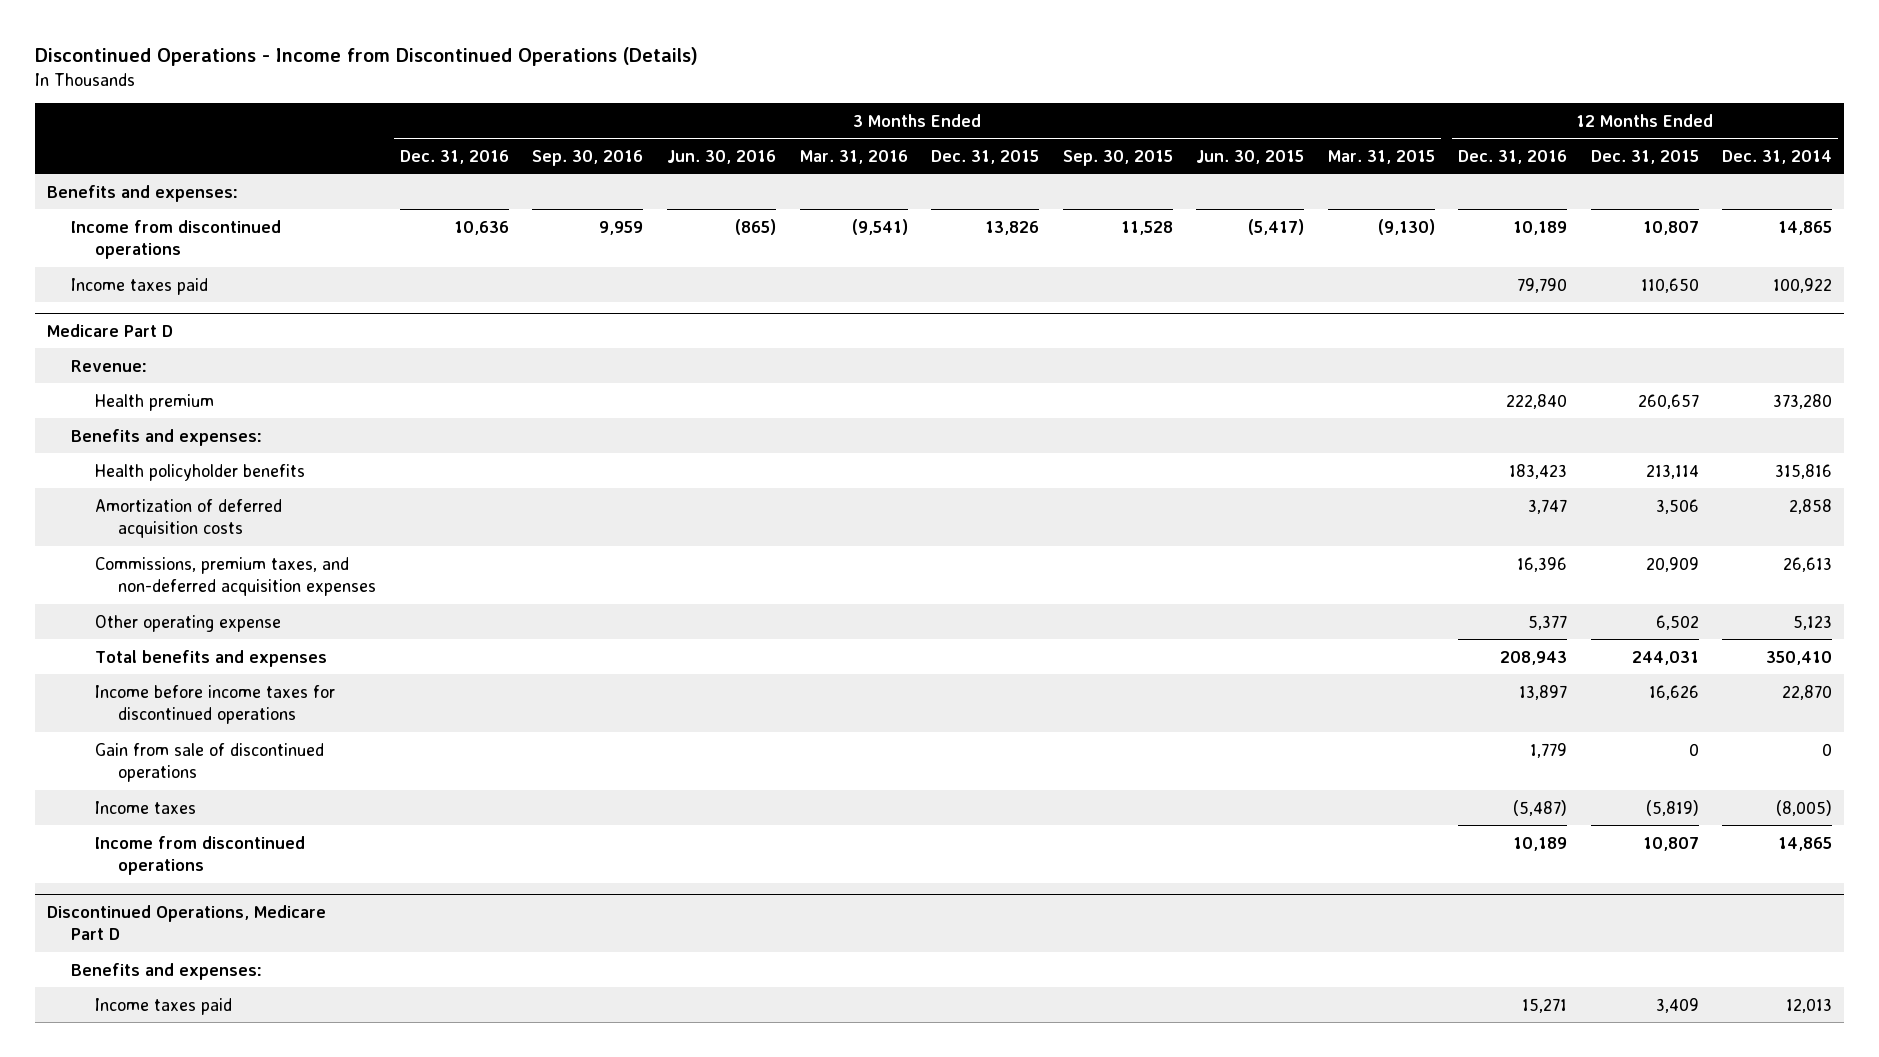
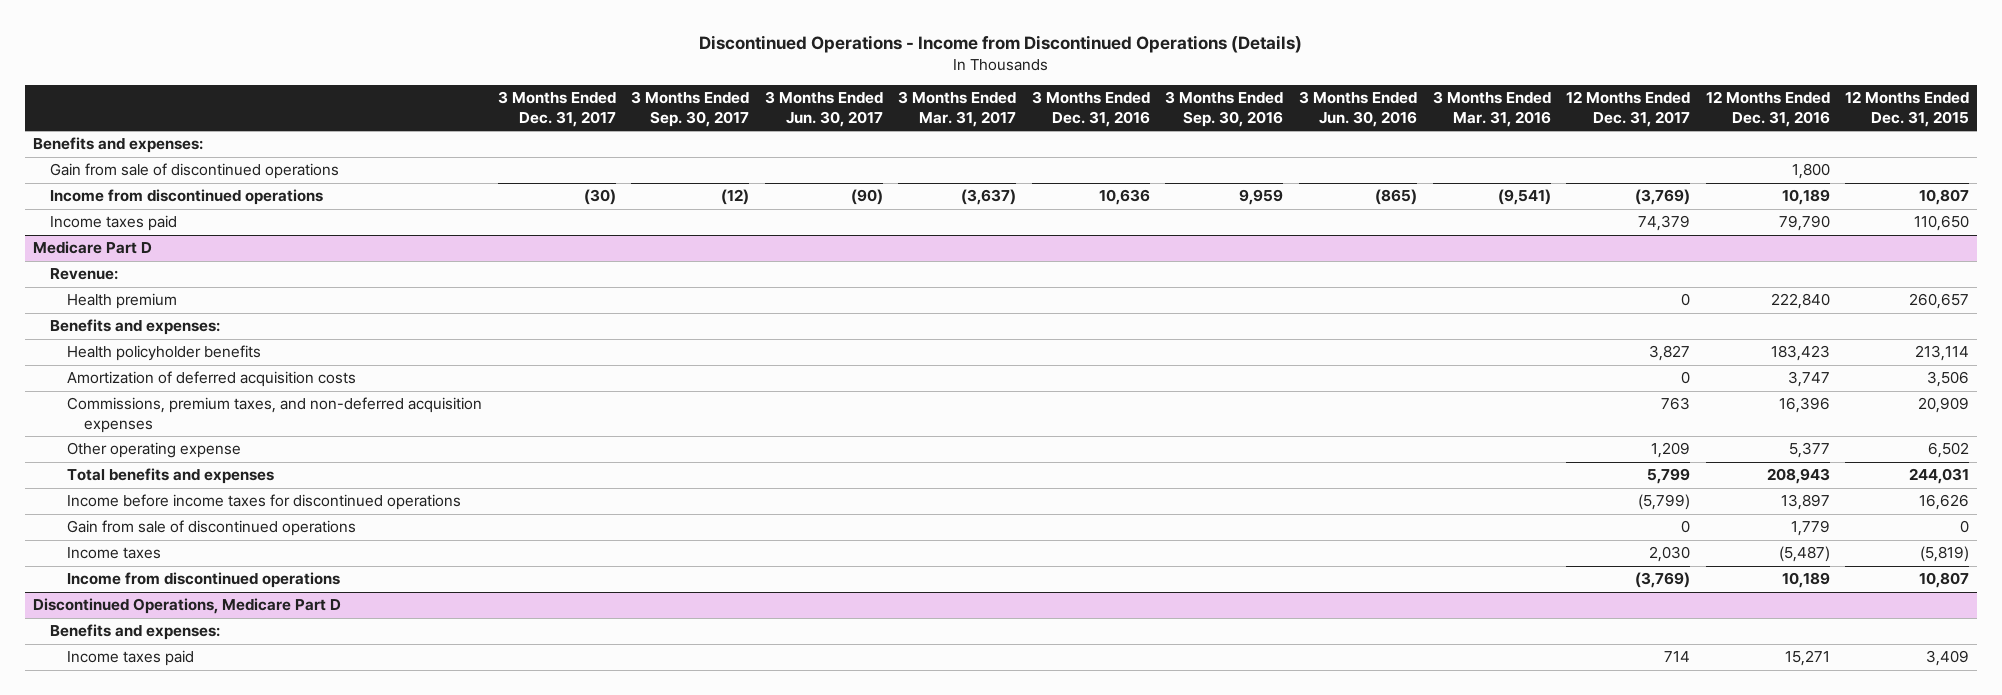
- | 3 Months Ended Dec. 31, 2016 | 3 Months Ended Sep. 30, 2016 | 3 Months Ended Jun. 30, 2016 | 3 Months Ended Mar. 31, 2016 | 3 Months Ended Dec. 31, 2015 | 3 Months Ended Sep. 30, 2015 | 3 Months Ended Jun. 30, 2015 | 3 Months Ended Mar. 31, 2015 | 12 Months Ended Dec. 31, 2016 | 12 Months Ended Dec. 31, 2015 | 12 Months Ended Dec. 31, 2014
+ | 3 Months Ended Dec. 31, 2017 | 3 Months Ended Sep. 30, 2017 | 3 Months Ended Jun. 30, 2017 | 3 Months Ended Mar. 31, 2017 | 3 Months Ended Dec. 31, 2016 | 3 Months Ended Sep. 30, 2016 | 3 Months Ended Jun. 30, 2016 | 3 Months Ended Mar. 31, 2016 | 12 Months Ended Dec. 31, 2017 | 12 Months Ended Dec. 31, 2016 | 12 Months Ended Dec. 31, 2015
+ Gain from sale of discontinued operations | | | | | | | | | | 1,800 |

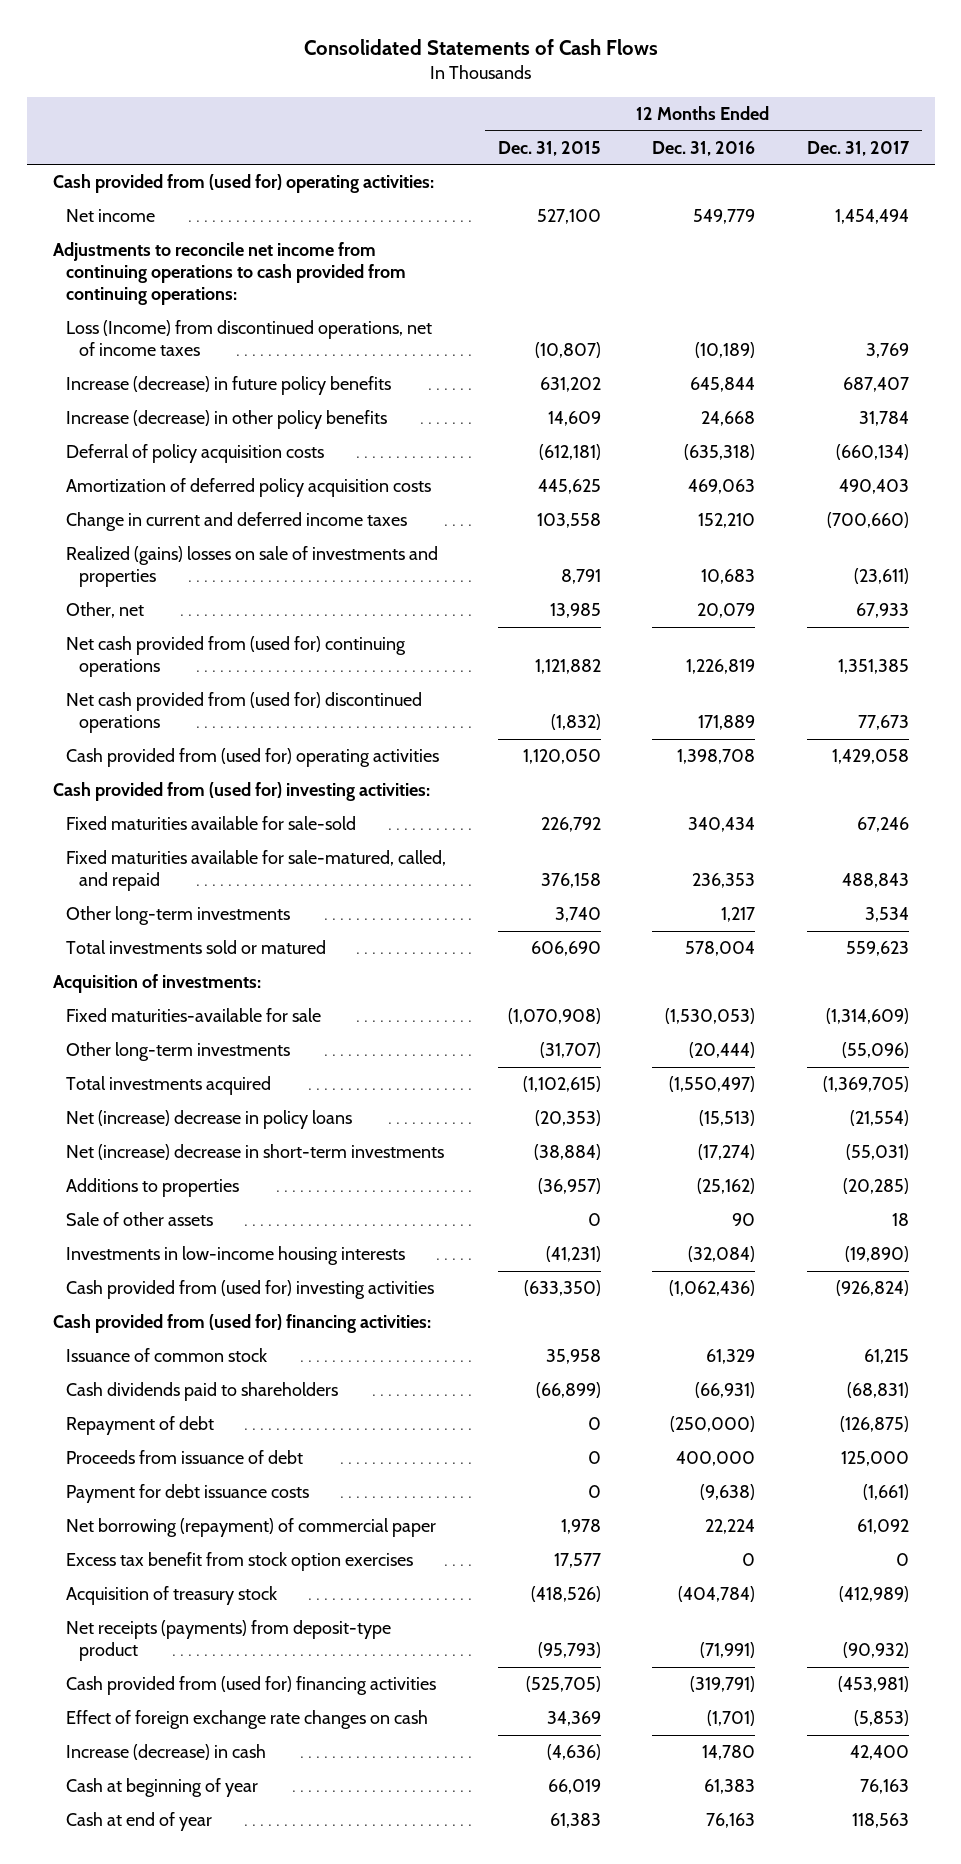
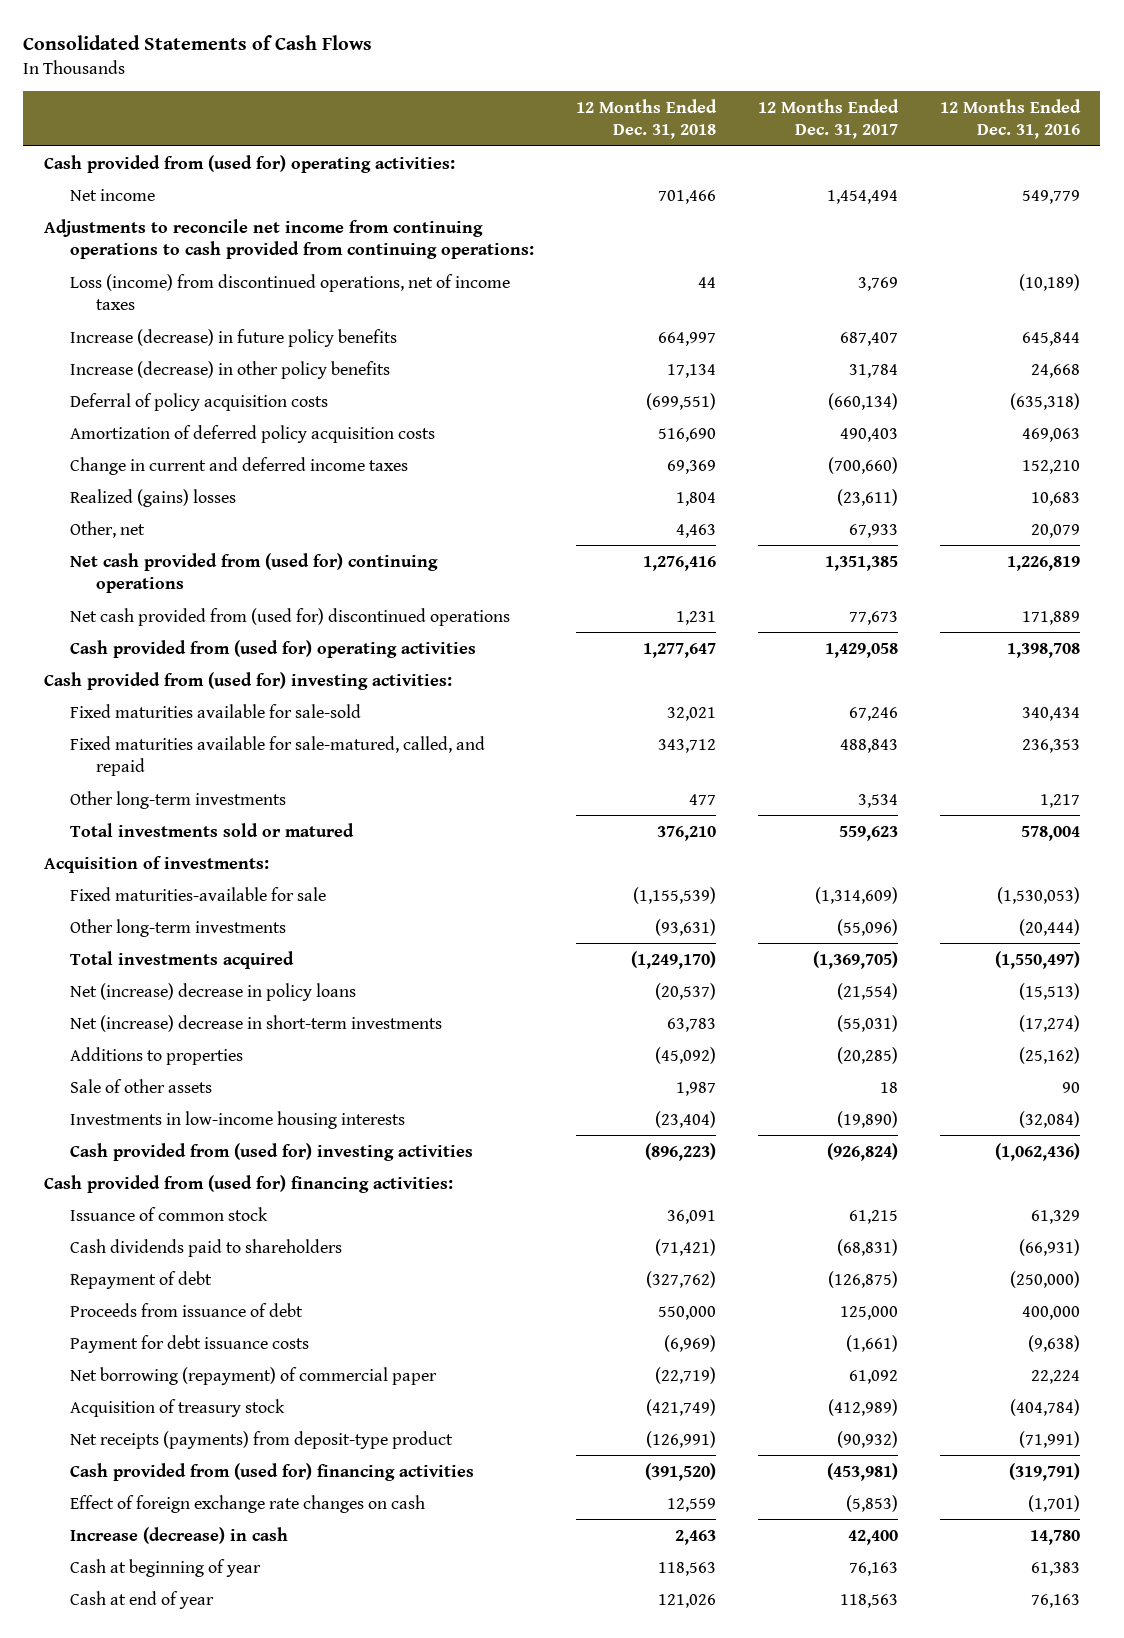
- | 12 Months Ended Dec. 31, 2015 | 12 Months Ended Dec. 31, 2016 | 12 Months Ended Dec. 31, 2017
+ | 12 Months Ended Dec. 31, 2018 | 12 Months Ended Dec. 31, 2017 | 12 Months Ended Dec. 31, 2016
- Loss (Income) from discontinued operations, net of income taxes | (10,807) | (10,189) | 3,769
+ Loss (income) from discontinued operations, net of income taxes | 44 | 3,769 | (10,189)
- Realized (gains) losses on sale of investments and properties | 8,791 | 10,683 | (23,611)
+ Realized (gains) losses | 1,804 | (23,611) | 10,683
- Excess tax benefit from stock option exercises | 17,577 | 0 | 0

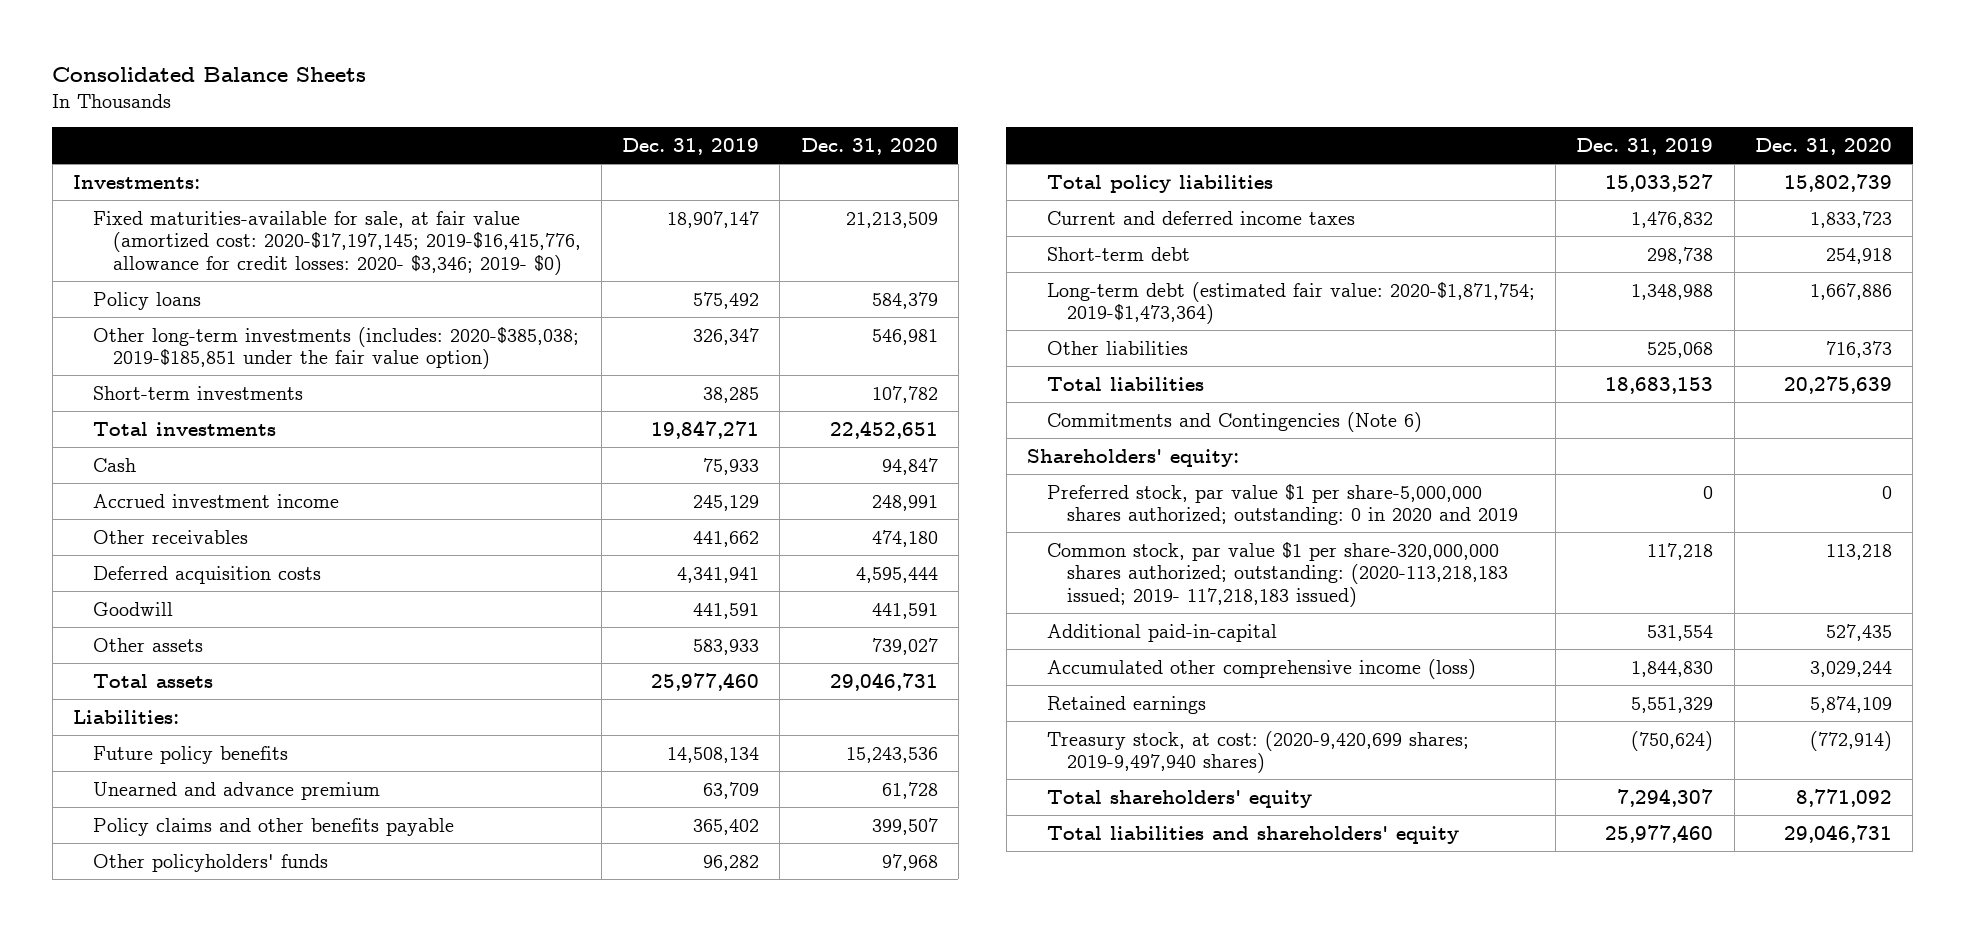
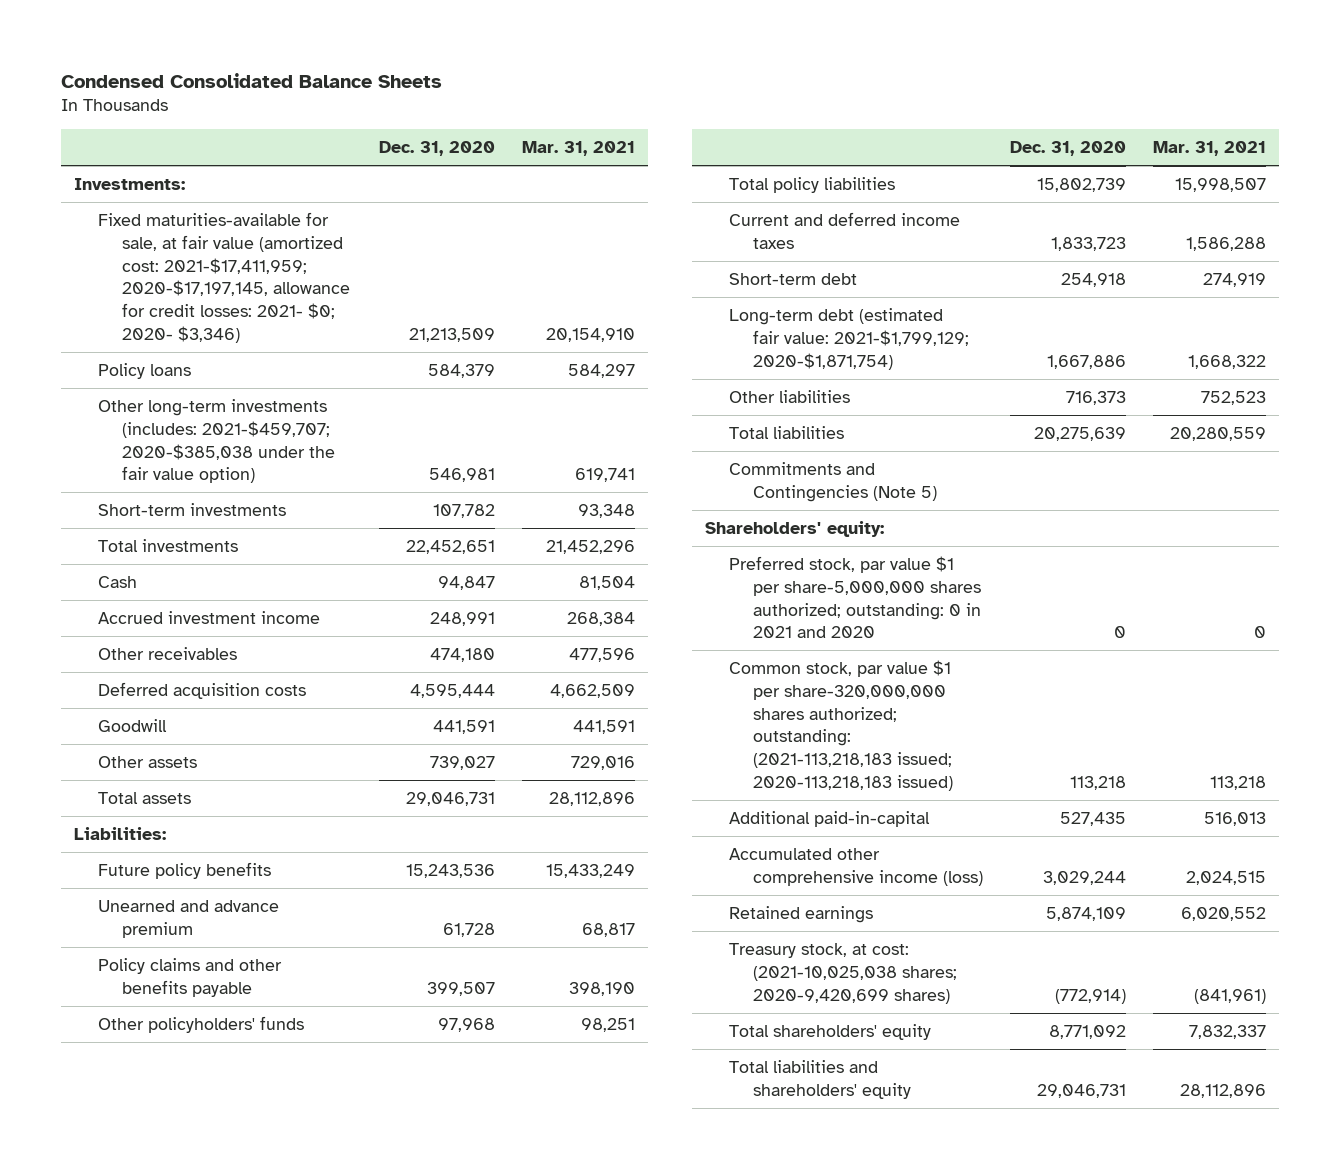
- Consolidated Balance Sheets
+ Condensed Consolidated Balance Sheets
- | Dec. 31, 2019 | Dec. 31, 2020
+ | Dec. 31, 2020 | Mar. 31, 2021
- Fixed maturities-available for sale, at fair value (amortized cost: 2020-$17,197,145; 2019-$16,415,776, allowance for credit losses: 2020- $3,346; 2019- $0) | 18,907,147 | 21,213,509
+ Fixed maturities-available for sale, at fair value (amortized cost: 2021-$17,411,959; 2020-$17,197,145, allowance for credit losses: 2021- $0; 2020- $3,346) | 21,213,509 | 20,154,910
- Other long-term investments (includes: 2020-$385,038; 2019-$185,851 under the fair value option) | 326,347 | 546,981
+ Other long-term investments (includes: 2021-$459,707; 2020-$385,038 under the fair value option) | 546,981 | 619,741
- Long-term debt (estimated fair value: 2020-$1,871,754; 2019-$1,473,364) | 1,348,988 | 1,667,886
+ Long-term debt (estimated fair value: 2021-$1,799,129; 2020-$1,871,754) | 1,667,886 | 1,668,322
- Commitments and Contingencies (Note 6)
+ Commitments and Contingencies (Note 5)
- Preferred stock, par value $1 per share-5,000,000 shares authorized; outstanding: 0 in 2020 and 2019 | 0 | 0
- Common stock, par value $1 per share-320,000,000 shares authorized; outstanding: (2020-113,218,183 issued; 2019- 117,218,183 issued) | 117,218 | 113,218
+ Preferred stock, par value $1 per share-5,000,000 shares authorized; outstanding: 0 in 2021 and 2020 | 0 | 0
+ Common stock, par value $1 per share-320,000,000 shares authorized; outstanding: (2021-113,218,183 issued; 2020-113,218,183 issued) | 113,218 | 113,218
- Treasury stock, at cost: (2020-9,420,699 shares; 2019-9,497,940 shares) | (750,624) | (772,914)
+ Treasury stock, at cost: (2021-10,025,038 shares; 2020-9,420,699 shares) | (772,914) | (841,961)

